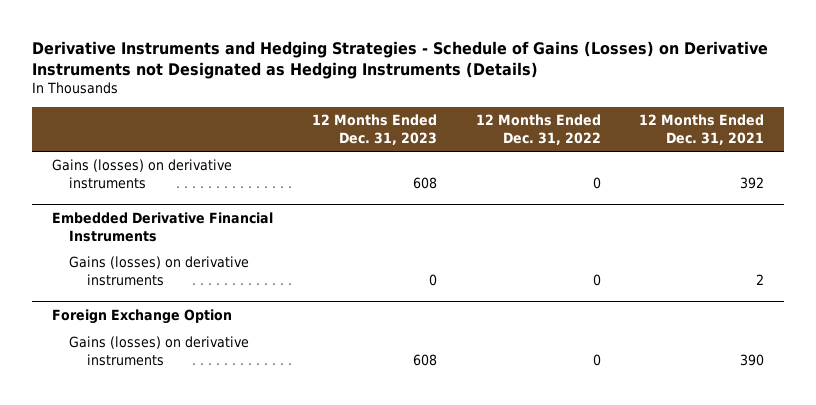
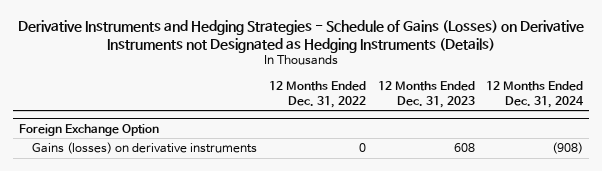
- | 12 Months Ended Dec. 31, 2023 | 12 Months Ended Dec. 31, 2022 | 12 Months Ended Dec. 31, 2021
+ | 12 Months Ended Dec. 31, 2022 | 12 Months Ended Dec. 31, 2023 | 12 Months Ended Dec. 31, 2024
- Gains (losses) on derivative instruments | 608 | 0 | 392
- Embedded Derivative Financial Instruments
- Gains (losses) on derivative instruments | 0 | 0 | 2

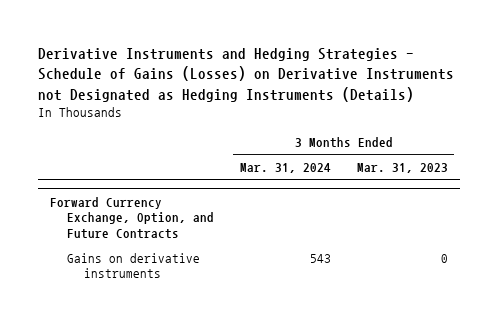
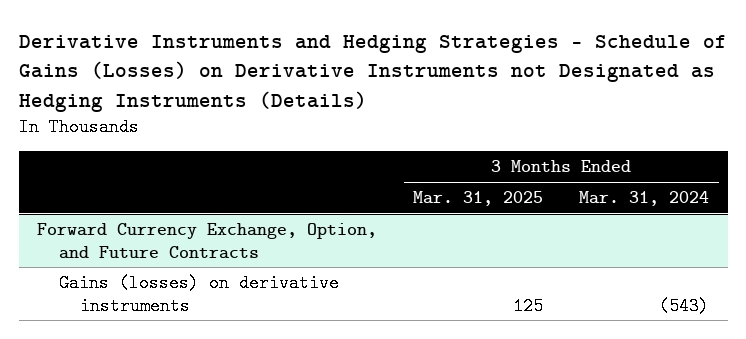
- | 3 Months Ended Mar. 31, 2024 | 3 Months Ended Mar. 31, 2023
+ | 3 Months Ended Mar. 31, 2025 | 3 Months Ended Mar. 31, 2024
@ Forward Currency Exchange, Option, and Future Contracts
- Gains on derivative instruments | 543 | 0
+ Gains (losses) on derivative instruments | 125 | (543)

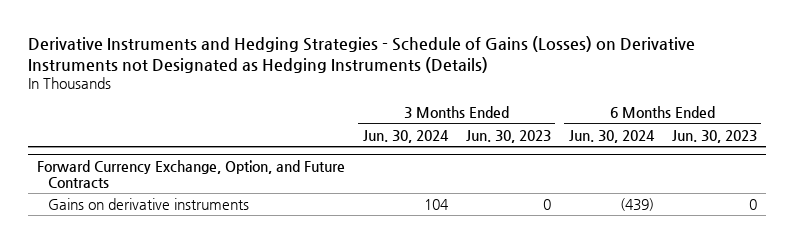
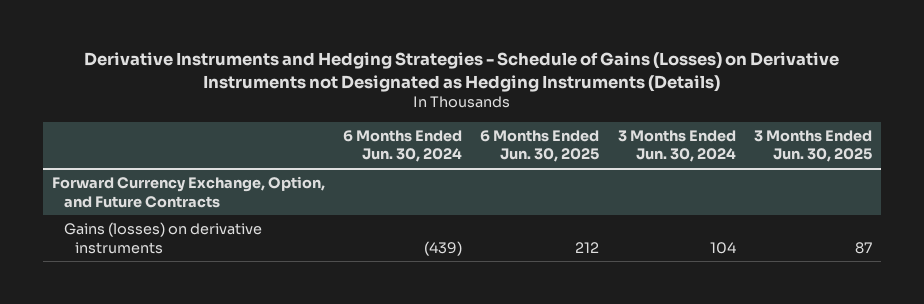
- | 3 Months Ended Jun. 30, 2024 | 3 Months Ended Jun. 30, 2023 | 6 Months Ended Jun. 30, 2024 | 6 Months Ended Jun. 30, 2023
+ | 6 Months Ended Jun. 30, 2024 | 6 Months Ended Jun. 30, 2025 | 3 Months Ended Jun. 30, 2024 | 3 Months Ended Jun. 30, 2025
@ Forward Currency Exchange, Option, and Future Contracts
- Gains on derivative instruments | 104 | 0 | (439) | 0
+ Gains (losses) on derivative instruments | (439) | 212 | 104 | 87

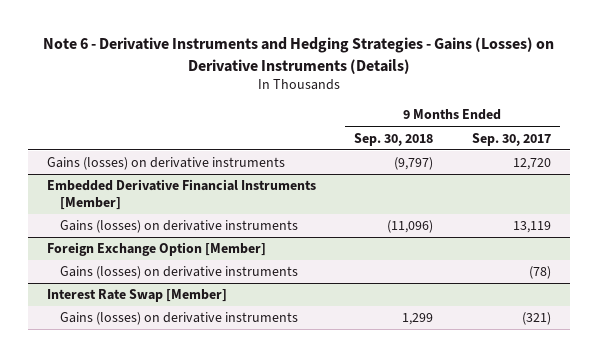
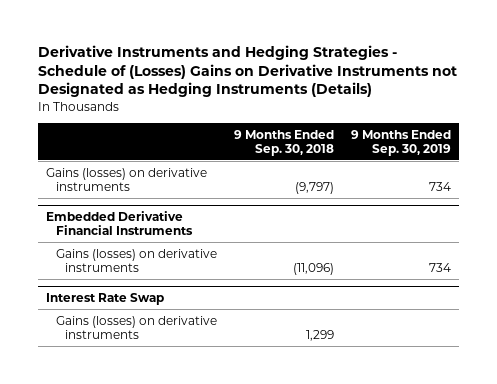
- Note 6 - Derivative Instruments and Hedging Strategies - Gains (Losses) on Derivative Instruments (Details)
+ Derivative Instruments and Hedging Strategies - Schedule of (Losses) Gains on Derivative Instruments not Designated as Hedging Instruments (Details)
- | 9 Months Ended Sep. 30, 2018 | 9 Months Ended Sep. 30, 2017
+ | 9 Months Ended Sep. 30, 2018 | 9 Months Ended Sep. 30, 2019
- Embedded Derivative Financial Instruments [Member]
+ Embedded Derivative Financial Instruments
- Foreign Exchange Option [Member]
- Gains (losses) on derivative instruments | | (78)
- Interest Rate Swap [Member]
+ Interest Rate Swap

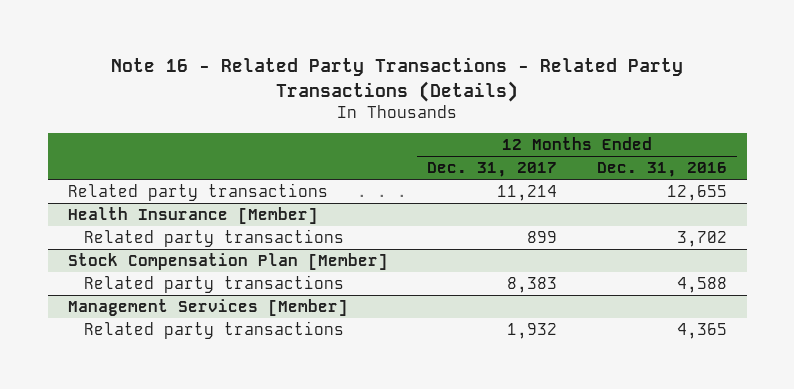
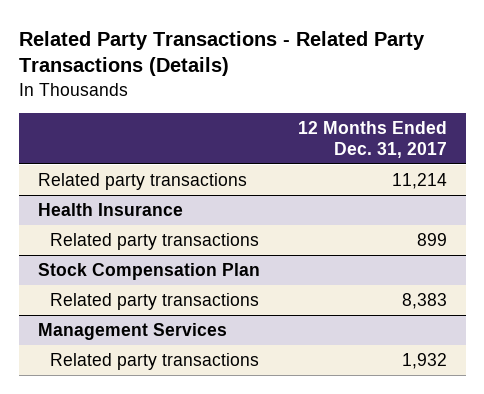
- Note 16 - Related Party Transactions - Related Party Transactions (Details)
+ Related Party Transactions - Related Party Transactions (Details)
- | 12 Months Ended Dec. 31, 2017 | 12 Months Ended Dec. 31, 2016
+ | 12 Months Ended Dec. 31, 2017
- Health Insurance [Member]
+ Health Insurance
- Stock Compensation Plan [Member]
+ Stock Compensation Plan
- Management Services [Member]
+ Management Services

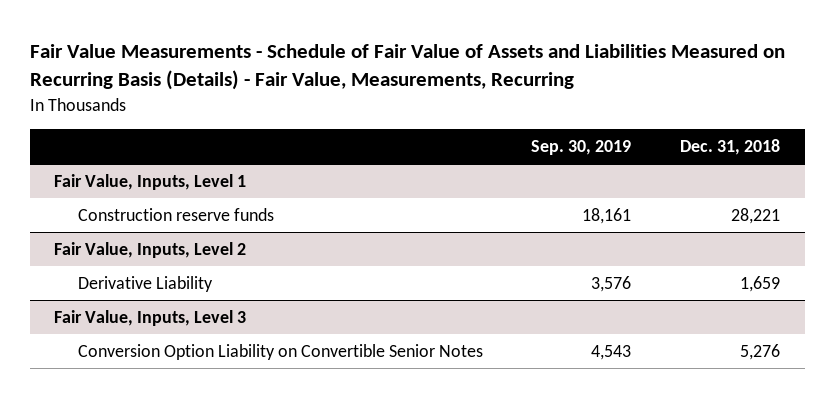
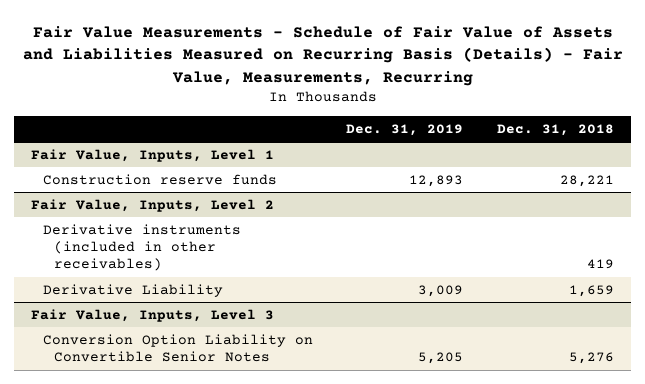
- | Sep. 30, 2019 | Dec. 31, 2018
+ | Dec. 31, 2019 | Dec. 31, 2018
@ Fair Value, Inputs, Level 2
+ Derivative instruments (included in other receivables) | | 419

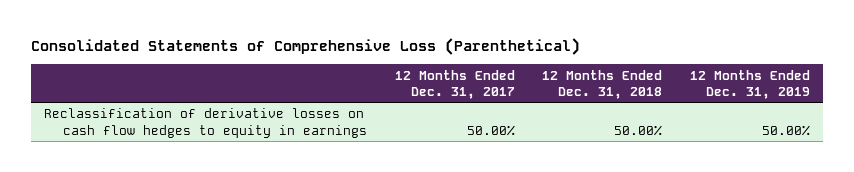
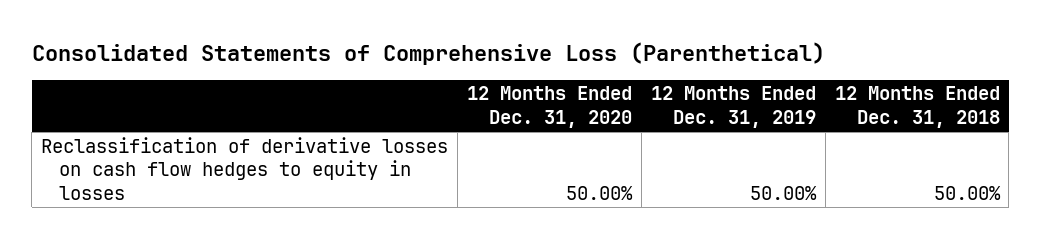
- | 12 Months Ended Dec. 31, 2017 | 12 Months Ended Dec. 31, 2018 | 12 Months Ended Dec. 31, 2019
+ | 12 Months Ended Dec. 31, 2020 | 12 Months Ended Dec. 31, 2019 | 12 Months Ended Dec. 31, 2018
- Reclassification of derivative losses on cash flow hedges to equity in earnings | 50.00% | 50.00% | 50.00%
+ Reclassification of derivative losses on cash flow hedges to equity in losses | 50.00% | 50.00% | 50.00%

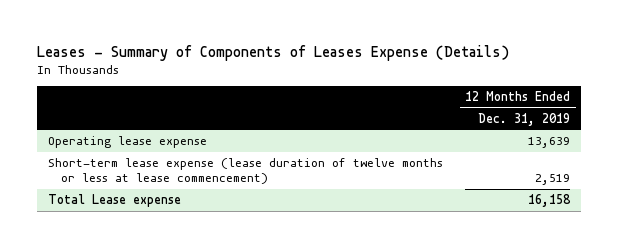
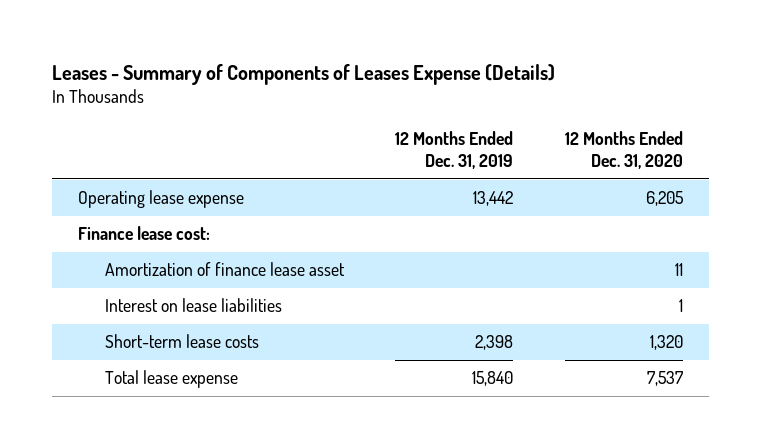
- | 12 Months Ended Dec. 31, 2019
+ | 12 Months Ended Dec. 31, 2019 | 12 Months Ended Dec. 31, 2020
- Operating lease expense | 13,639
- Short-term lease expense (lease duration of twelve months or less at lease commencement) | 2,519
- Total Lease expense | 16,158
+ Operating lease expense | 13,442 | 6,205
+ Finance lease cost:
+ Amortization of finance lease asset | | 11
+ Interest on lease liabilities | | 1
+ Short-term lease costs | 2,398 | 1,320
+ Total lease expense | 15,840 | 7,537

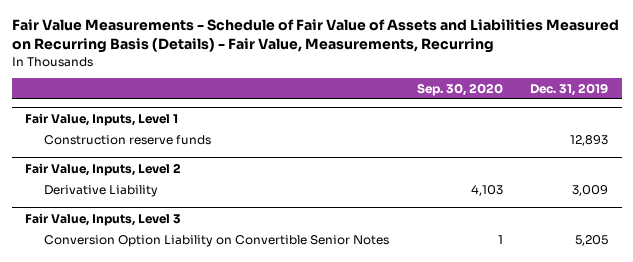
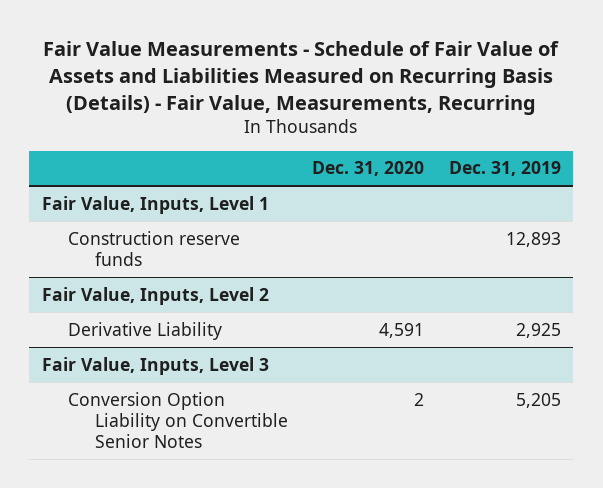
- | Sep. 30, 2020 | Dec. 31, 2019
+ | Dec. 31, 2020 | Dec. 31, 2019
@ Fair Value, Inputs, Level 2
- Derivative Liability | 4,103 | 3,009
+ Derivative Liability | 4,591 | 2,925

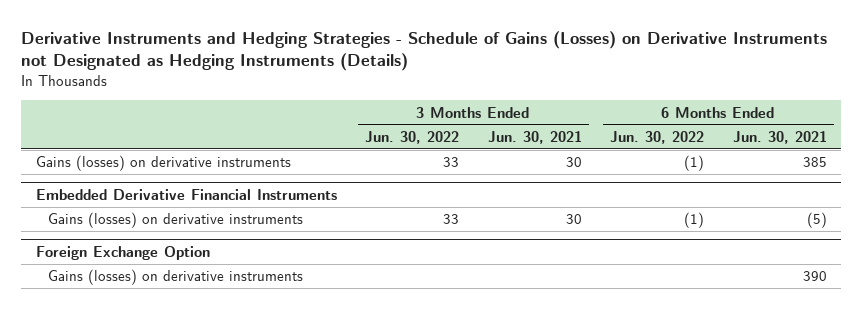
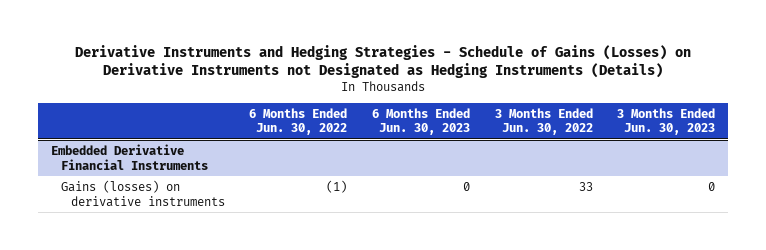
- | 3 Months Ended Jun. 30, 2022 | 3 Months Ended Jun. 30, 2021 | 6 Months Ended Jun. 30, 2022 | 6 Months Ended Jun. 30, 2021
+ | 6 Months Ended Jun. 30, 2022 | 6 Months Ended Jun. 30, 2023 | 3 Months Ended Jun. 30, 2022 | 3 Months Ended Jun. 30, 2023
- Gains (losses) on derivative instruments | 33 | 30 | (1) | 385
- Foreign Exchange Option
- Gains (losses) on derivative instruments | | | | 390

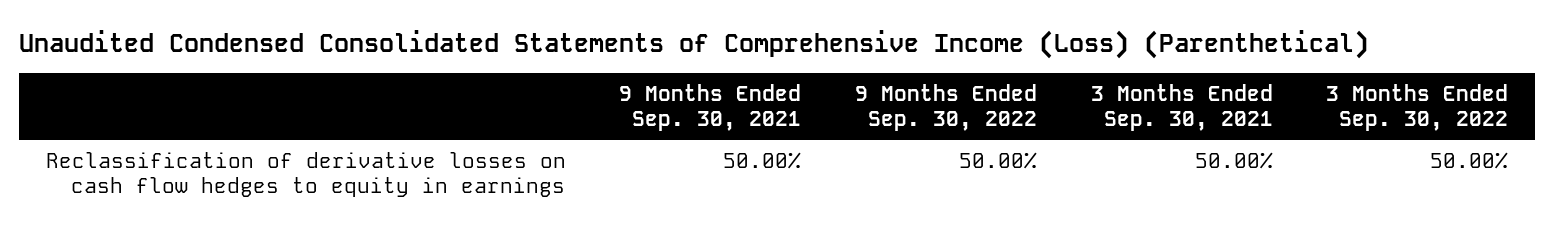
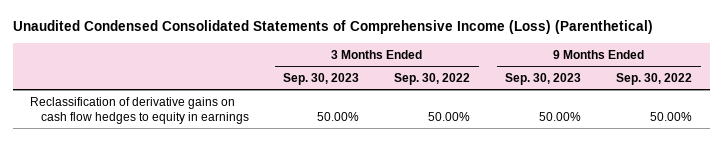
- | 9 Months Ended Sep. 30, 2021 | 9 Months Ended Sep. 30, 2022 | 3 Months Ended Sep. 30, 2021 | 3 Months Ended Sep. 30, 2022
+ | 3 Months Ended Sep. 30, 2023 | 3 Months Ended Sep. 30, 2022 | 9 Months Ended Sep. 30, 2023 | 9 Months Ended Sep. 30, 2022
- Reclassification of derivative losses on cash flow hedges to equity in earnings | 50.00% | 50.00% | 50.00% | 50.00%
+ Reclassification of derivative gains on cash flow hedges to equity in earnings | 50.00% | 50.00% | 50.00% | 50.00%

